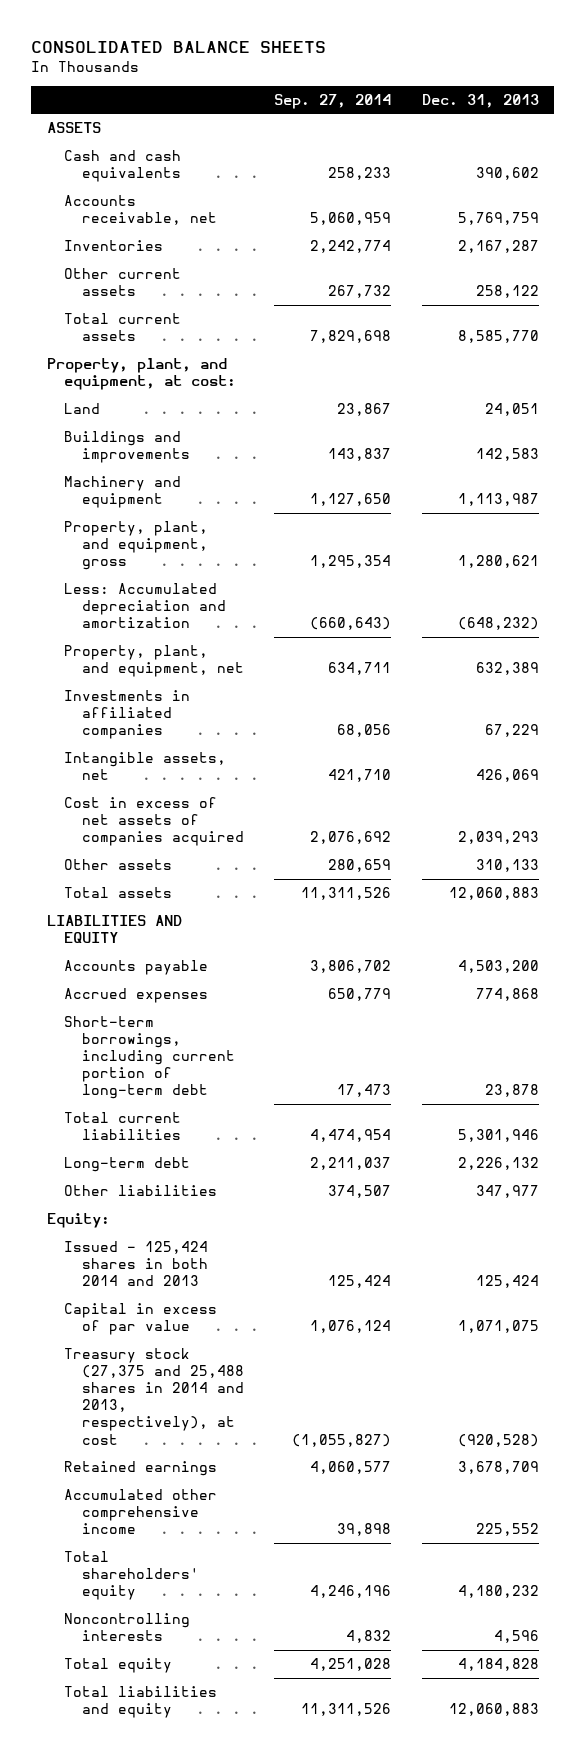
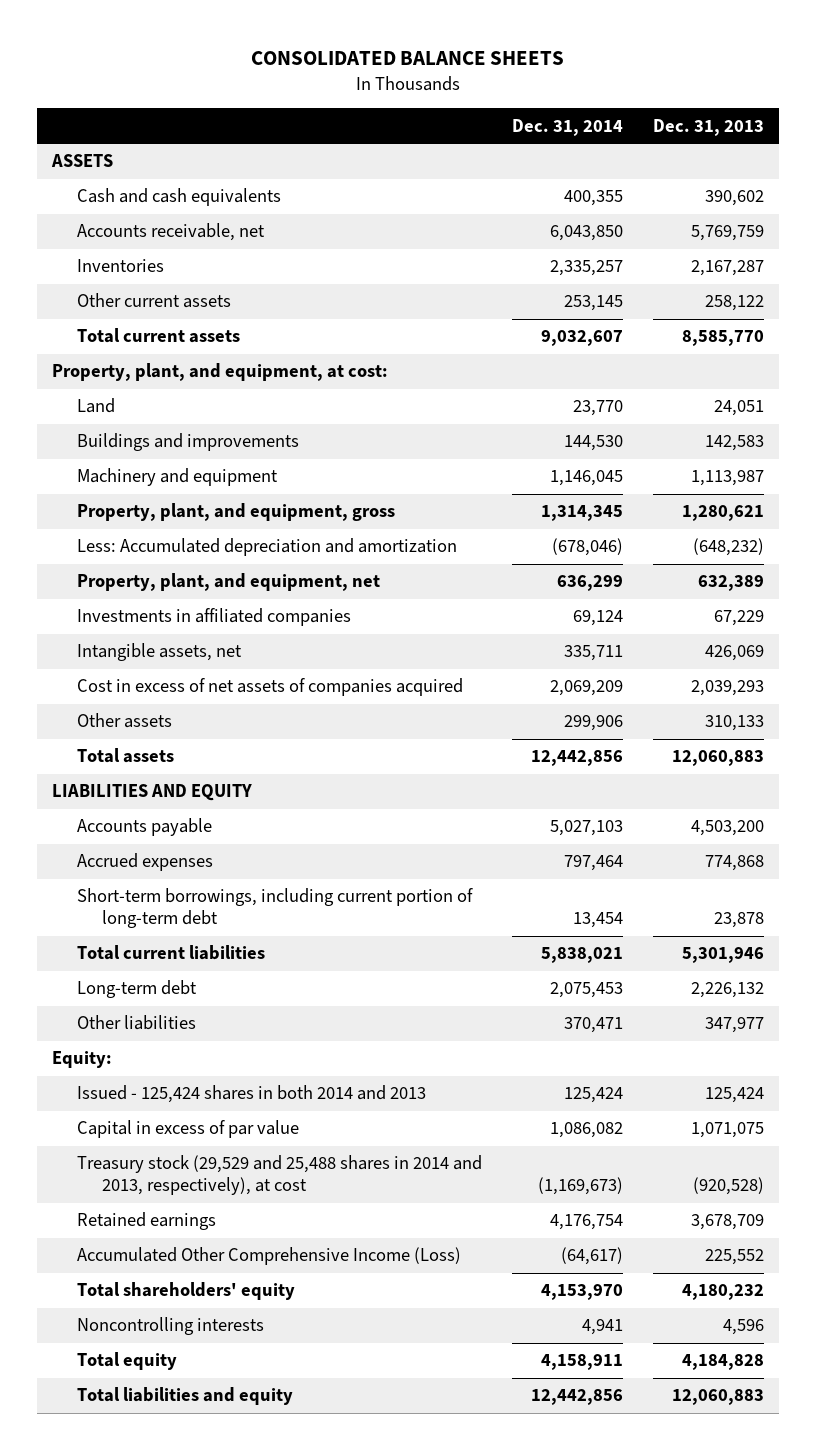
- | Sep. 27, 2014 | Dec. 31, 2013
+ | Dec. 31, 2014 | Dec. 31, 2013
- Treasury stock (27,375 and 25,488 shares in 2014 and 2013, respectively), at cost | (1,055,827) | (920,528)
+ Treasury stock (29,529 and 25,488 shares in 2014 and 2013, respectively), at cost | (1,169,673) | (920,528)
- Accumulated other comprehensive income | 39,898 | 225,552
+ Accumulated Other Comprehensive Income (Loss) | (64,617) | 225,552

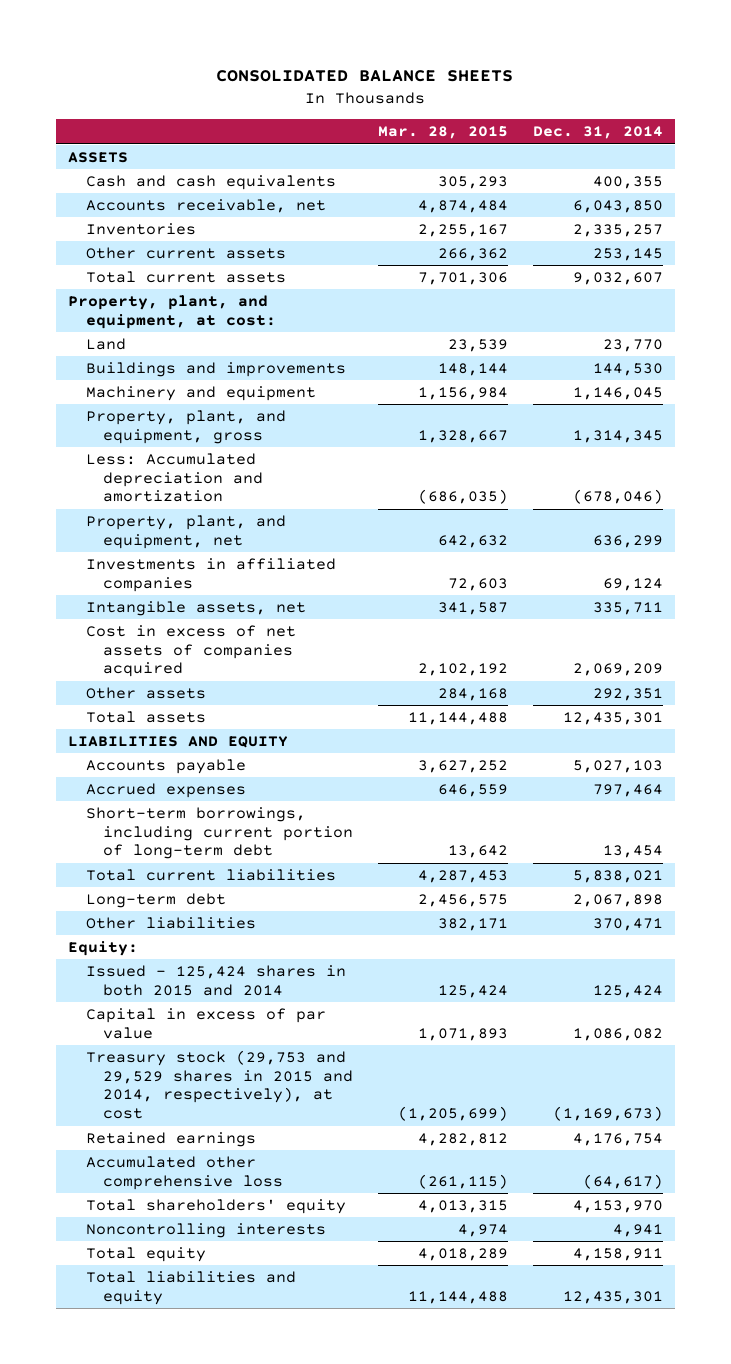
- | Dec. 31, 2014 | Dec. 31, 2013
+ | Mar. 28, 2015 | Dec. 31, 2014
- Other assets | 299,906 | 310,133
- Total assets | 12,442,856 | 12,060,883
+ Other assets | 284,168 | 292,351
+ Total assets | 11,144,488 | 12,435,301
- Long-term debt | 2,075,453 | 2,226,132
+ Long-term debt | 2,456,575 | 2,067,898
- Issued - 125,424 shares in both 2014 and 2013 | 125,424 | 125,424
+ Issued - 125,424 shares in both 2015 and 2014 | 125,424 | 125,424
- Treasury stock (29,529 and 25,488 shares in 2014 and 2013, respectively), at cost | (1,169,673) | (920,528)
+ Treasury stock (29,753 and 29,529 shares in 2015 and 2014, respectively), at cost | (1,205,699) | (1,169,673)
- Accumulated Other Comprehensive Income (Loss) | (64,617) | 225,552
+ Accumulated other comprehensive loss | (261,115) | (64,617)
- Total liabilities and equity | 12,442,856 | 12,060,883
+ Total liabilities and equity | 11,144,488 | 12,435,301

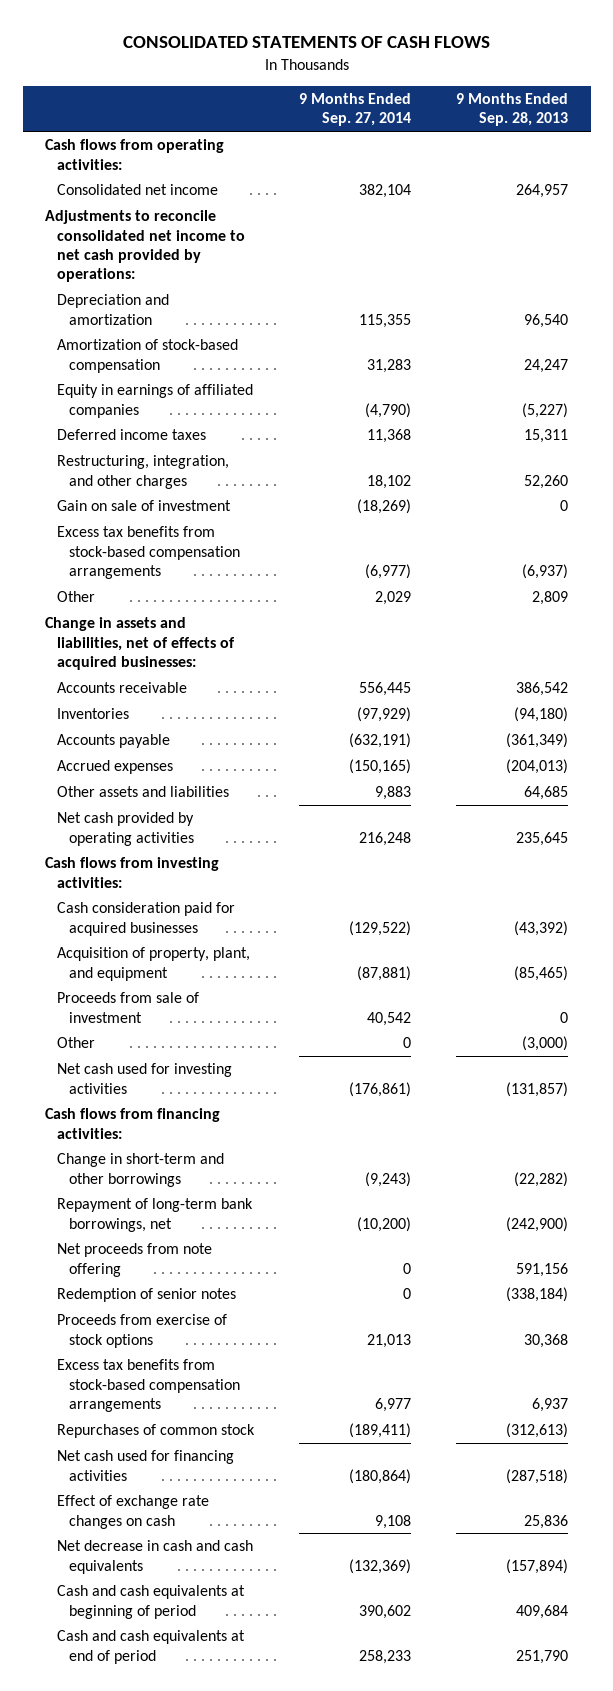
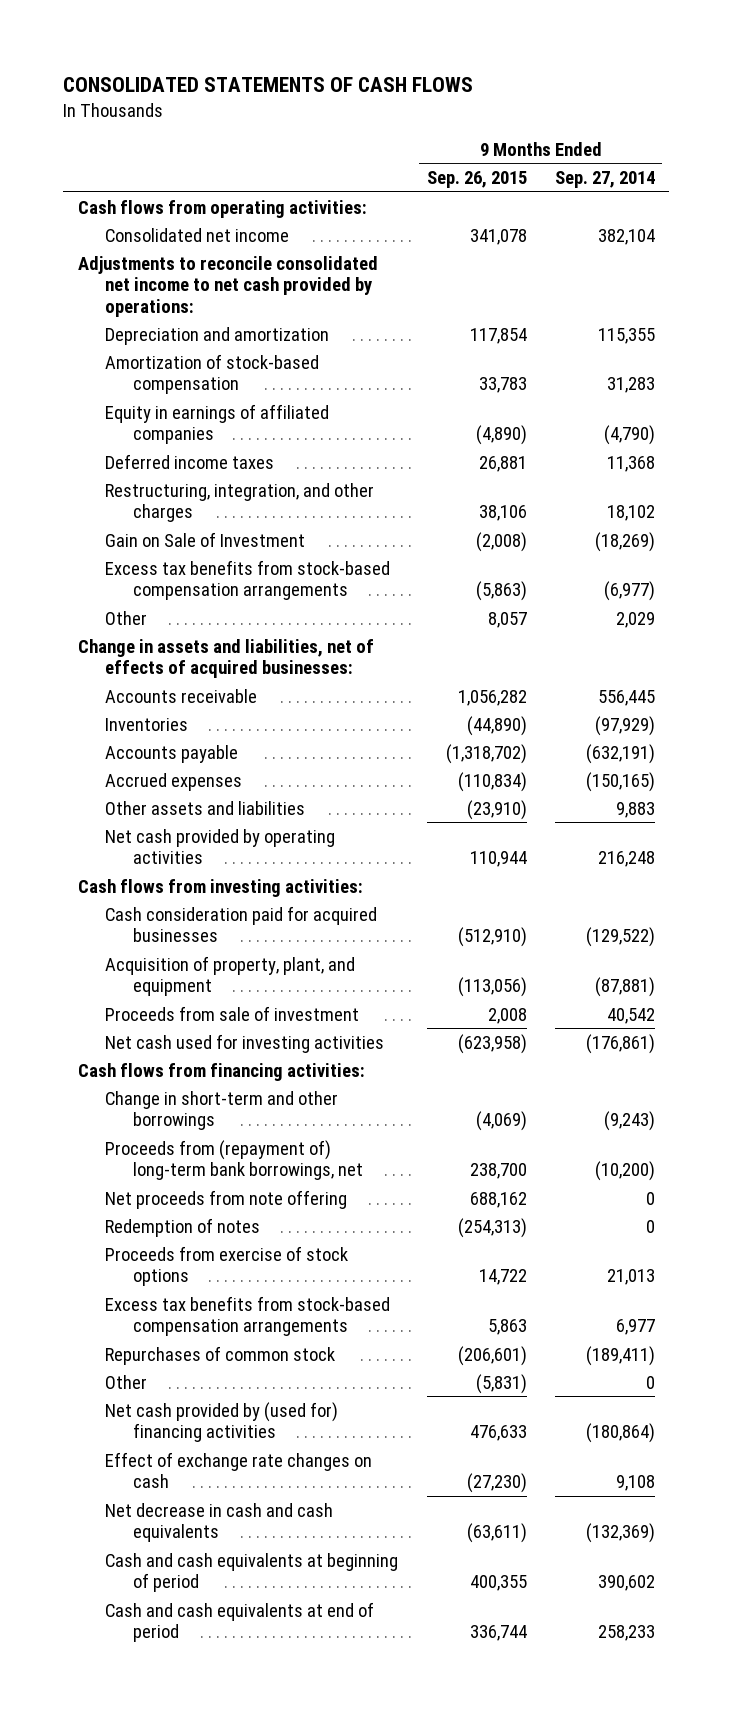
- | 9 Months Ended Sep. 27, 2014 | 9 Months Ended Sep. 28, 2013
+ | 9 Months Ended Sep. 26, 2015 | 9 Months Ended Sep. 27, 2014
- Gain on sale of investment | (18,269) | 0
+ Gain on Sale of Investment | (2,008) | (18,269)
- Repayment of long-term bank borrowings, net | (10,200) | (242,900)
+ Proceeds from (repayment of) long-term bank borrowings, net | 238,700 | (10,200)
- Redemption of senior notes | 0 | (338,184)
+ Redemption of notes | (254,313) | 0
- Net cash used for financing activities | (180,864) | (287,518)
moved down: Other | (5,831) | 0
+ Net cash provided by (used for) financing activities | 476,633 | (180,864)

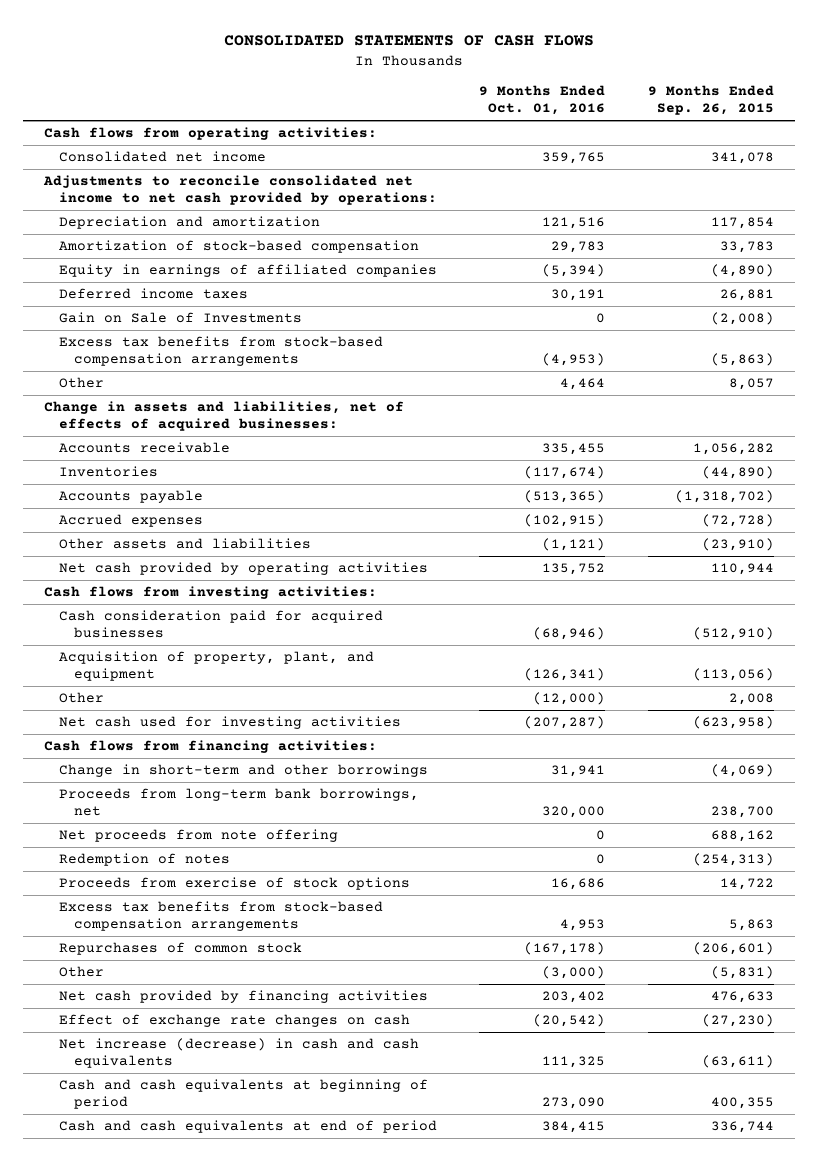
- | 9 Months Ended Sep. 26, 2015 | 9 Months Ended Sep. 27, 2014
+ | 9 Months Ended Oct. 01, 2016 | 9 Months Ended Sep. 26, 2015
- Restructuring, integration, and other charges | 38,106 | 18,102
- Gain on Sale of Investment | (2,008) | (18,269)
+ Gain on Sale of Investments | 0 | (2,008)
- Accrued expenses | (110,834) | (150,165)
+ Accrued expenses | (102,915) | (72,728)
- Proceeds from sale of investment | 2,008 | 40,542
+ Other | (12,000) | 2,008
- Proceeds from (repayment of) long-term bank borrowings, net | 238,700 | (10,200)
+ Proceeds from long-term bank borrowings, net | 320,000 | 238,700
- Net cash provided by (used for) financing activities | 476,633 | (180,864)
+ Net cash provided by financing activities | 203,402 | 476,633
- Net decrease in cash and cash equivalents | (63,611) | (132,369)
+ Net increase (decrease) in cash and cash equivalents | 111,325 | (63,611)

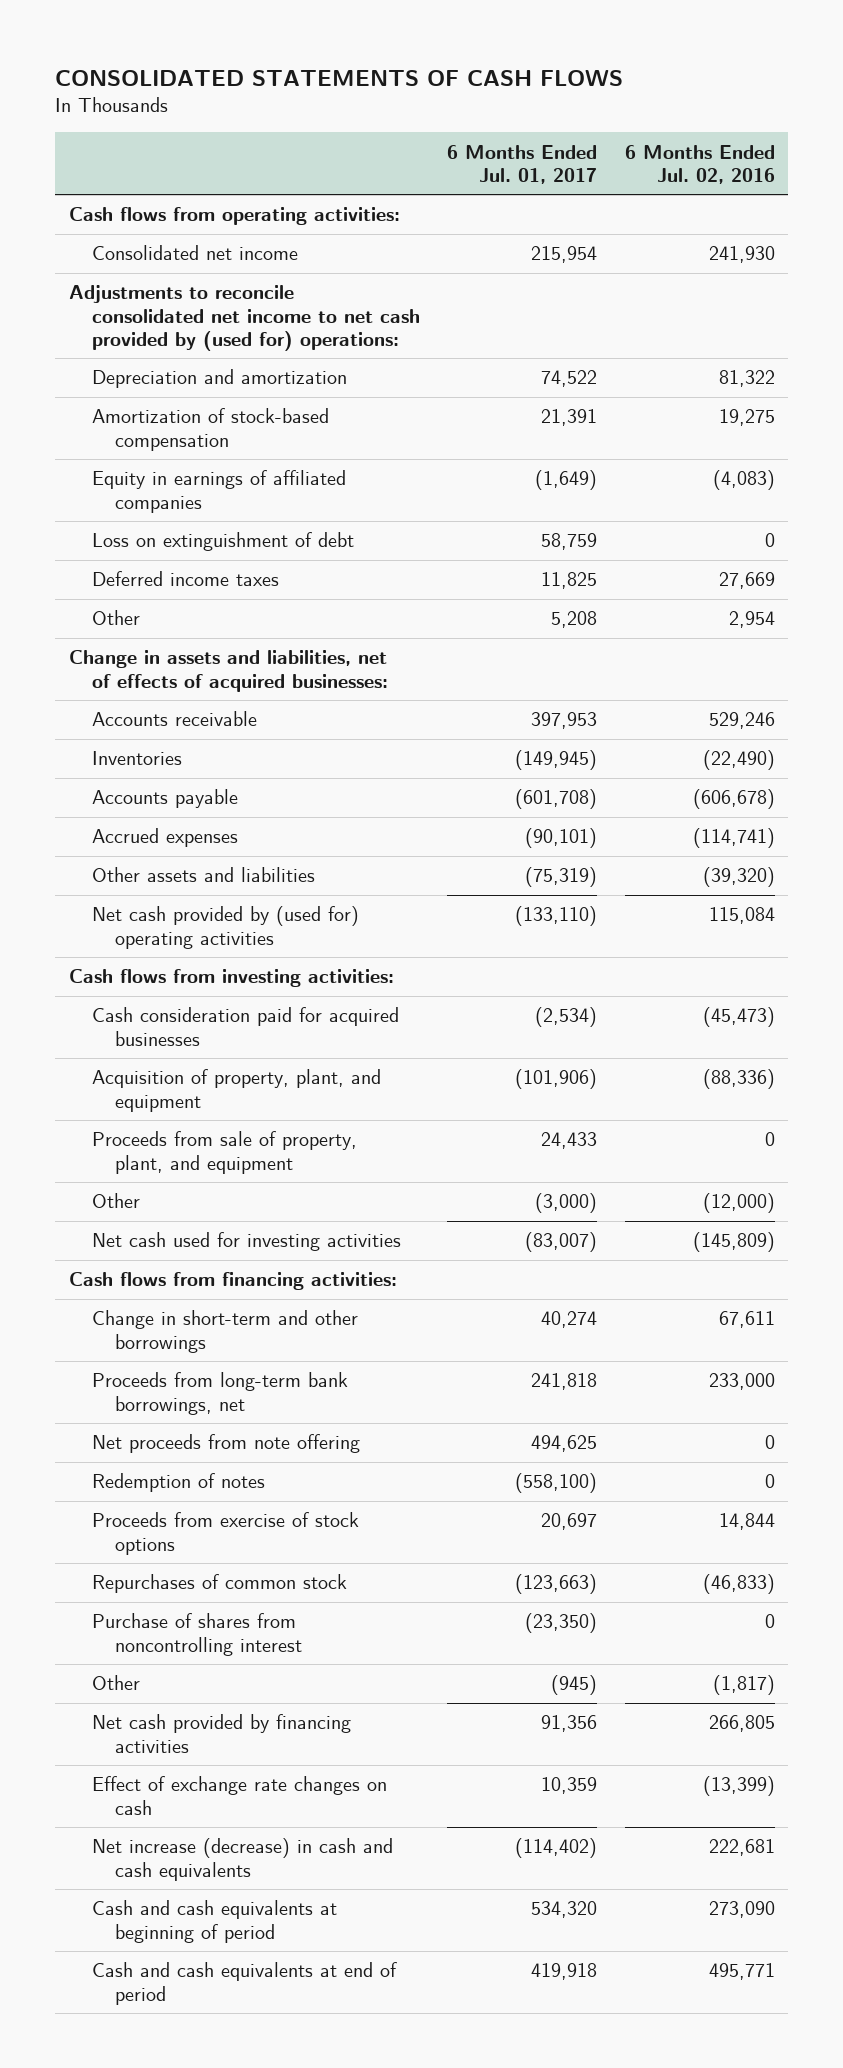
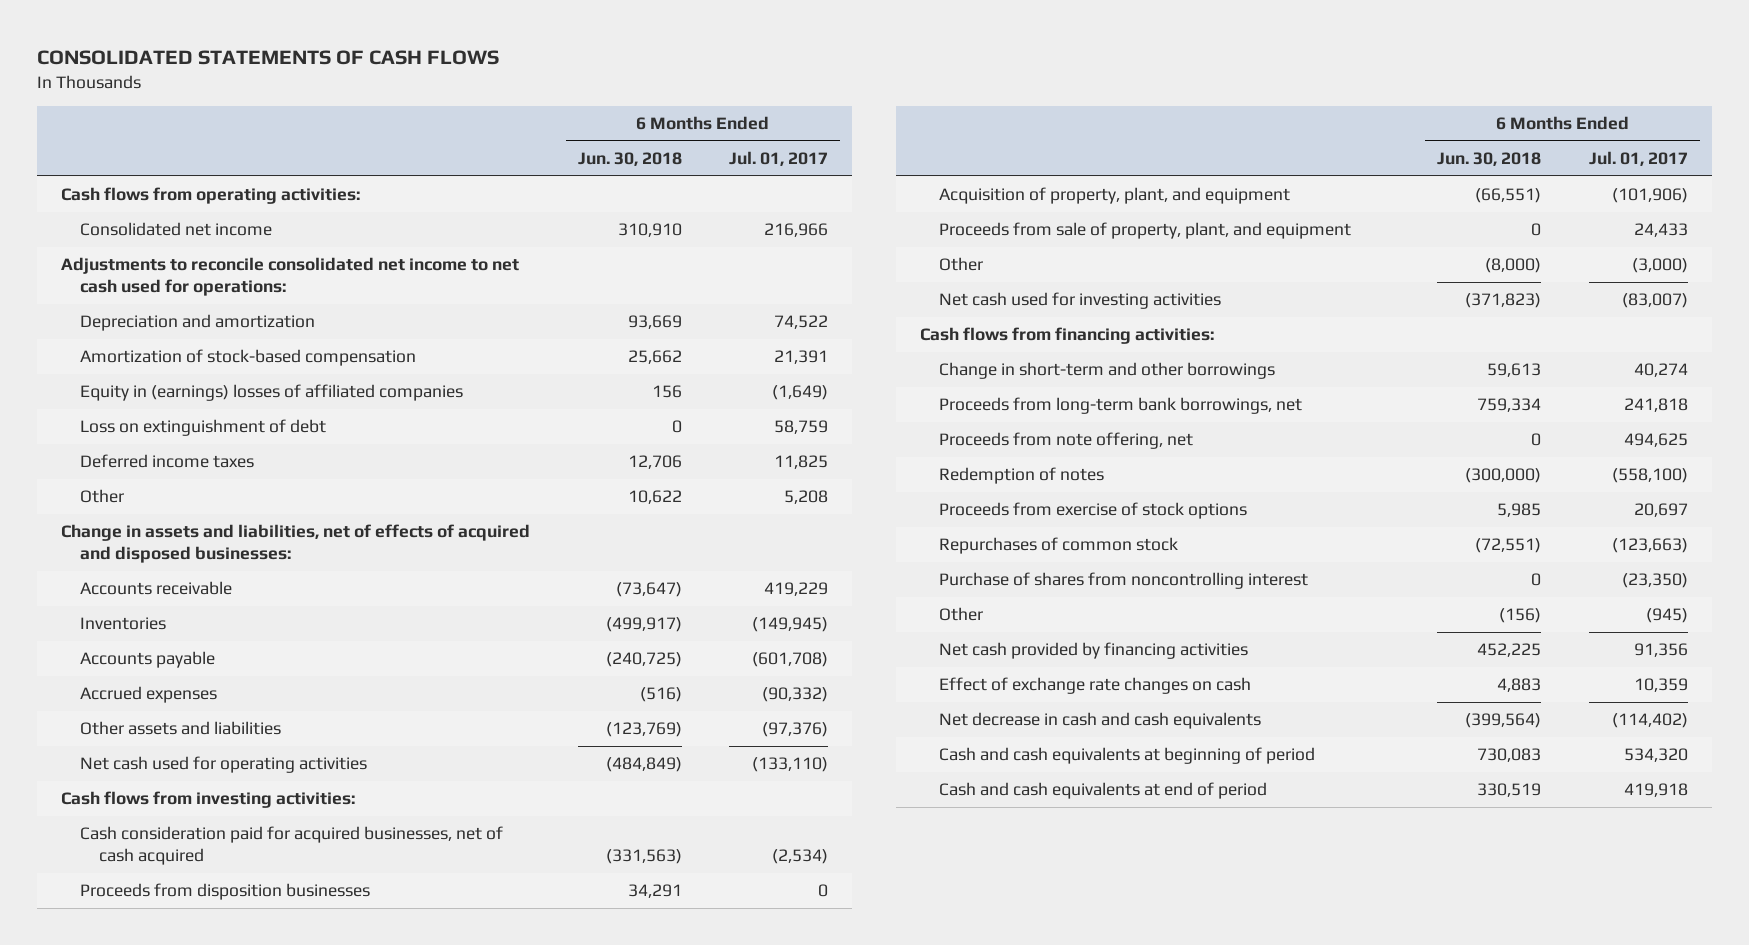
- | 6 Months Ended Jul. 01, 2017 | 6 Months Ended Jul. 02, 2016
+ | 6 Months Ended Jun. 30, 2018 | 6 Months Ended Jul. 01, 2017
- Consolidated net income | 215,954 | 241,930
- Adjustments to reconcile consolidated net income to net cash provided by (used for) operations:
+ Consolidated net income | 310,910 | 216,966
+ Adjustments to reconcile consolidated net income to net cash used for operations:
- Equity in earnings of affiliated companies | (1,649) | (4,083)
+ Equity in (earnings) losses of affiliated companies | 156 | (1,649)
- Change in assets and liabilities, net of effects of acquired businesses:
- Accounts receivable | 397,953 | 529,246
+ Change in assets and liabilities, net of effects of acquired and disposed businesses:
+ Accounts receivable | (73,647) | 419,229
- Accrued expenses | (90,101) | (114,741)
- Other assets and liabilities | (75,319) | (39,320)
- Net cash provided by (used for) operating activities | (133,110) | 115,084
+ Accrued expenses | (516) | (90,332)
+ Other assets and liabilities | (123,769) | (97,376)
+ Net cash used for operating activities | (484,849) | (133,110)
- Cash consideration paid for acquired businesses | (2,534) | (45,473)
+ Cash consideration paid for acquired businesses, net of cash acquired | (331,563) | (2,534)
+ Proceeds from disposition businesses | 34,291 | 0
- Net proceeds from note offering | 494,625 | 0
+ Proceeds from note offering, net | 0 | 494,625
- Net increase (decrease) in cash and cash equivalents | (114,402) | 222,681
+ Net decrease in cash and cash equivalents | (399,564) | (114,402)

